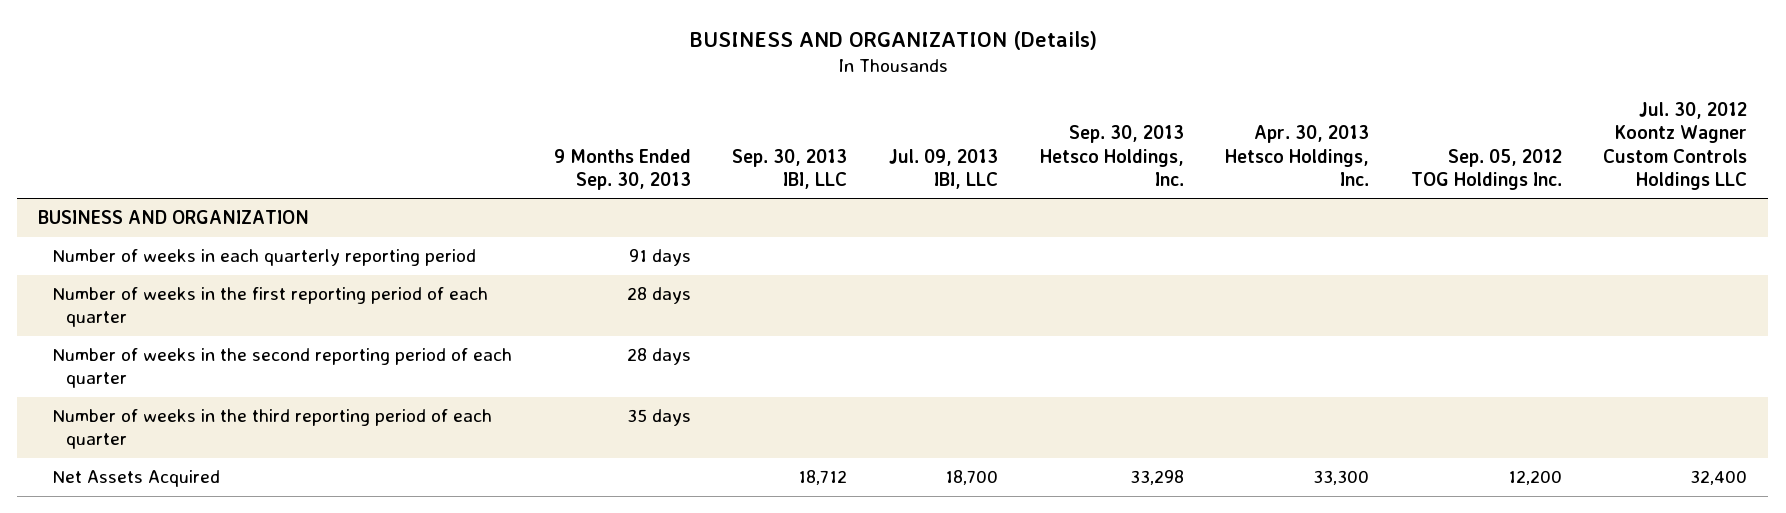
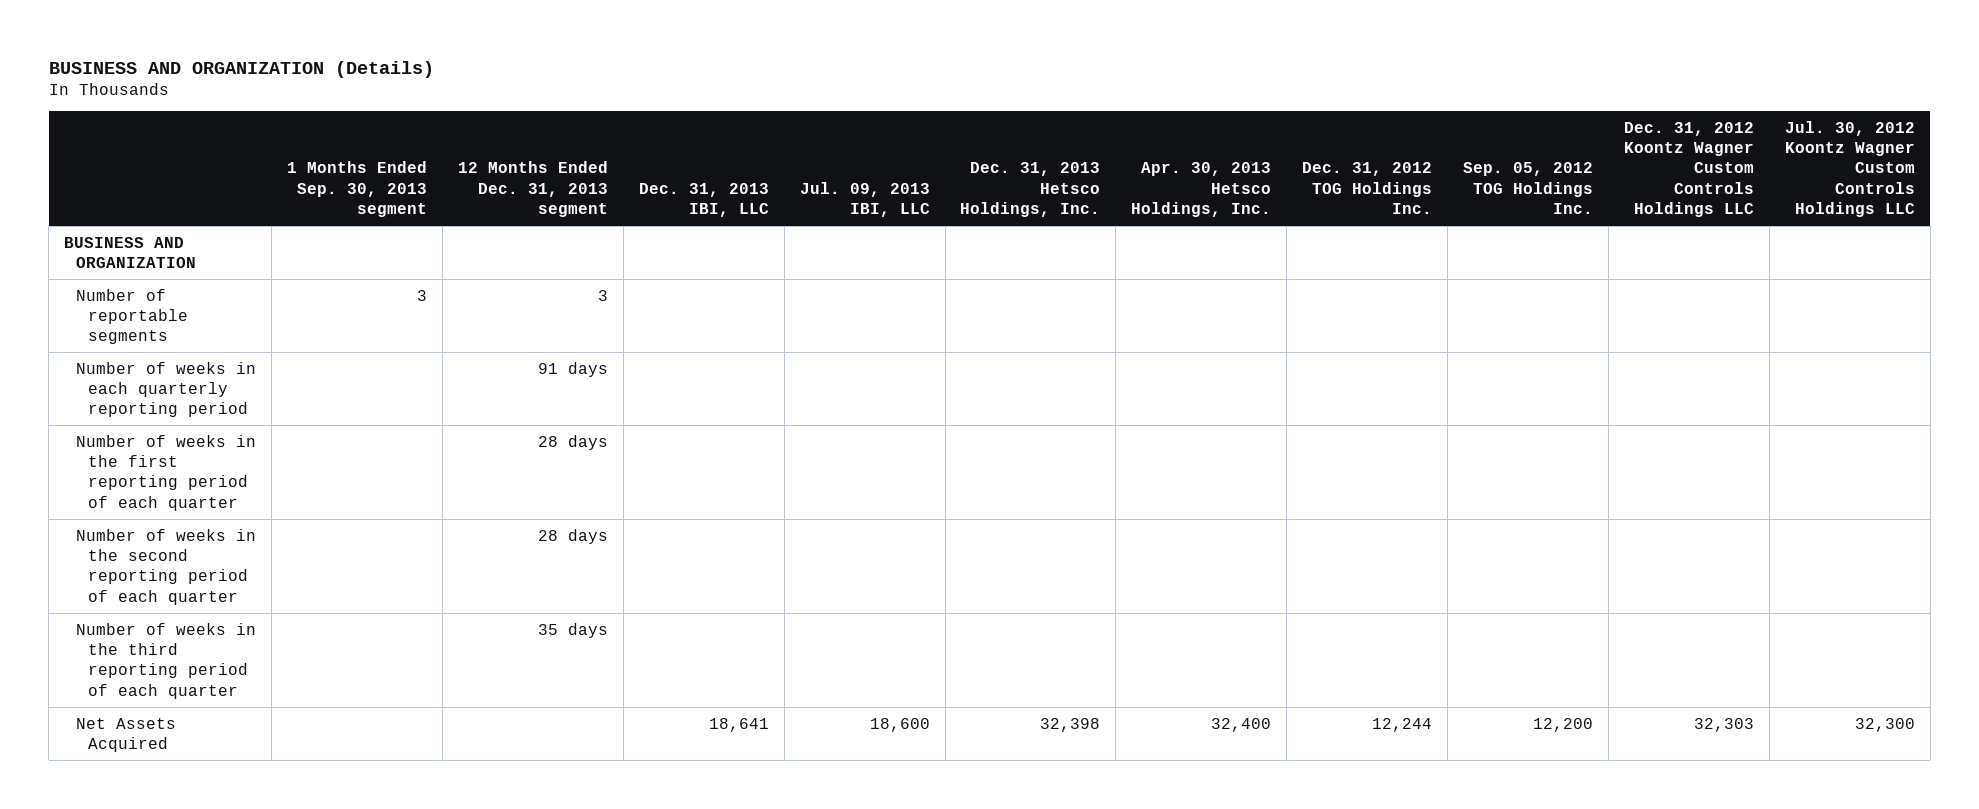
- | 9 Months Ended Sep. 30, 2013 | Sep. 30, 2013 IBI, LLC | Jul. 09, 2013 IBI, LLC | Sep. 30, 2013 Hetsco Holdings, Inc. | Apr. 30, 2013 Hetsco Holdings, Inc. | Sep. 05, 2012 TOG Holdings Inc. | Jul. 30, 2012 Koontz Wagner Custom Controls Holdings LLC
+ | 1 Months Ended Sep. 30, 2013 segment | 12 Months Ended Dec. 31, 2013 segment | Dec. 31, 2013 IBI, LLC | Jul. 09, 2013 IBI, LLC | Dec. 31, 2013 Hetsco Holdings, Inc. | Apr. 30, 2013 Hetsco Holdings, Inc. | Dec. 31, 2012 TOG Holdings Inc. | Sep. 05, 2012 TOG Holdings Inc. | Dec. 31, 2012 Koontz Wagner Custom Controls Holdings LLC | Jul. 30, 2012 Koontz Wagner Custom Controls Holdings LLC
+ Number of reportable segments | 3 | 3 | | | | | | | |
- Net Assets Acquired | | 18,712 | 18,700 | 33,298 | 33,300 | 12,200 | 32,400
+ Net Assets Acquired | | | 18,641 | 18,600 | 32,398 | 32,400 | 12,244 | 12,200 | 32,303 | 32,300

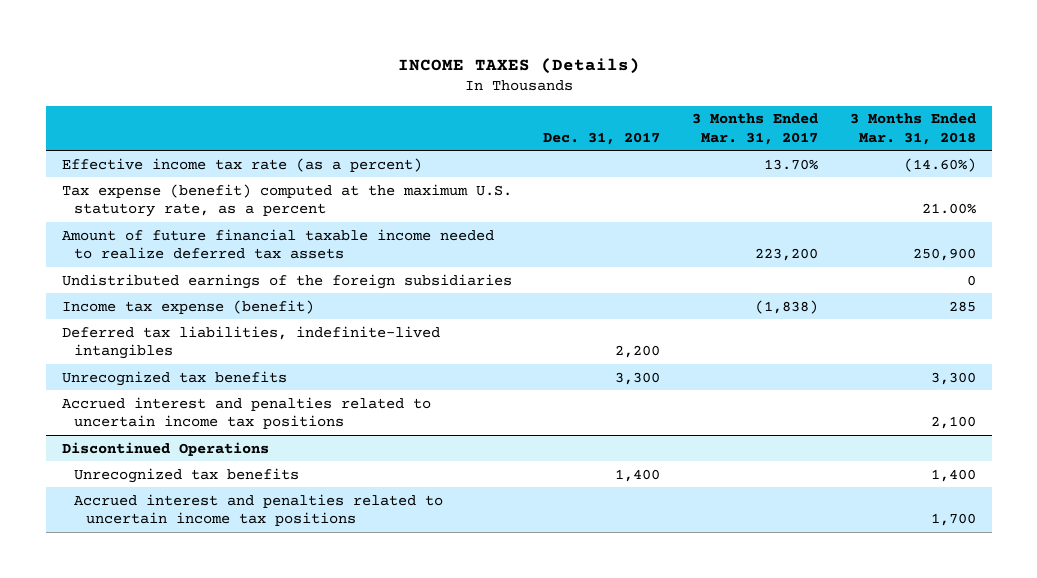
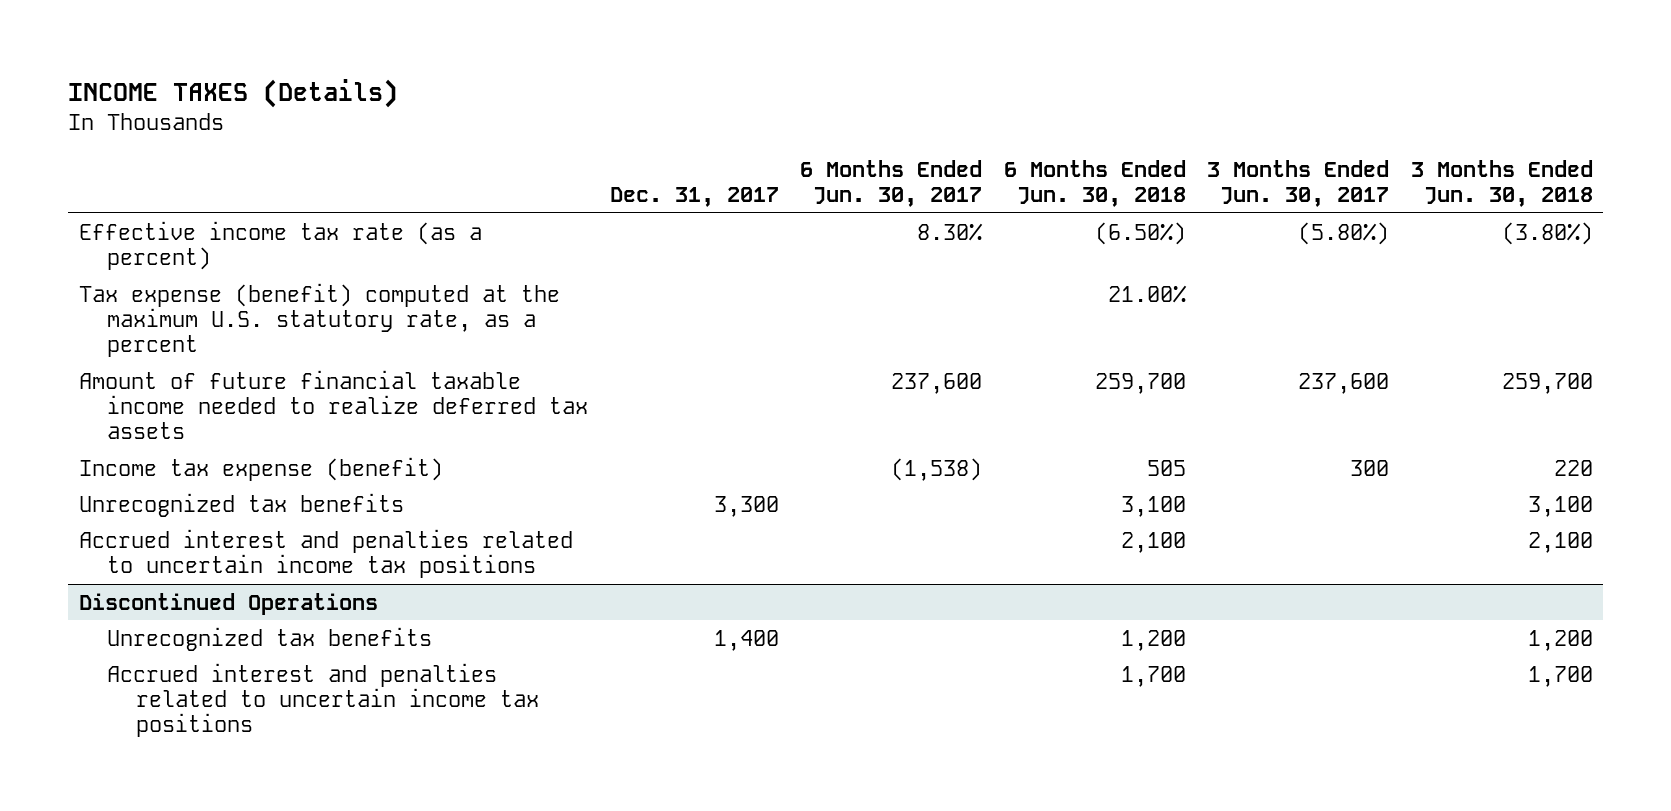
- | Dec. 31, 2017 | 3 Months Ended Mar. 31, 2017 | 3 Months Ended Mar. 31, 2018
+ | Dec. 31, 2017 | 6 Months Ended Jun. 30, 2017 | 6 Months Ended Jun. 30, 2018 | 3 Months Ended Jun. 30, 2017 | 3 Months Ended Jun. 30, 2018
- Undistributed earnings of the foreign subsidiaries | | | 0
- Deferred tax liabilities, indefinite-lived intangibles | 2,200 | |

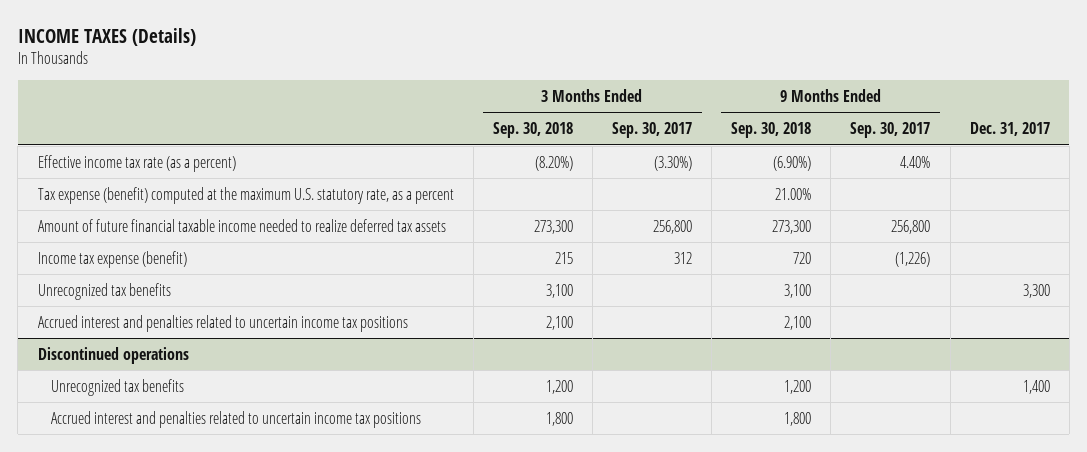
- | Dec. 31, 2017 | 6 Months Ended Jun. 30, 2017 | 6 Months Ended Jun. 30, 2018 | 3 Months Ended Jun. 30, 2017 | 3 Months Ended Jun. 30, 2018
+ | 3 Months Ended Sep. 30, 2018 | 3 Months Ended Sep. 30, 2017 | 9 Months Ended Sep. 30, 2018 | 9 Months Ended Sep. 30, 2017 | Dec. 31, 2017
- Discontinued Operations
+ Discontinued operations

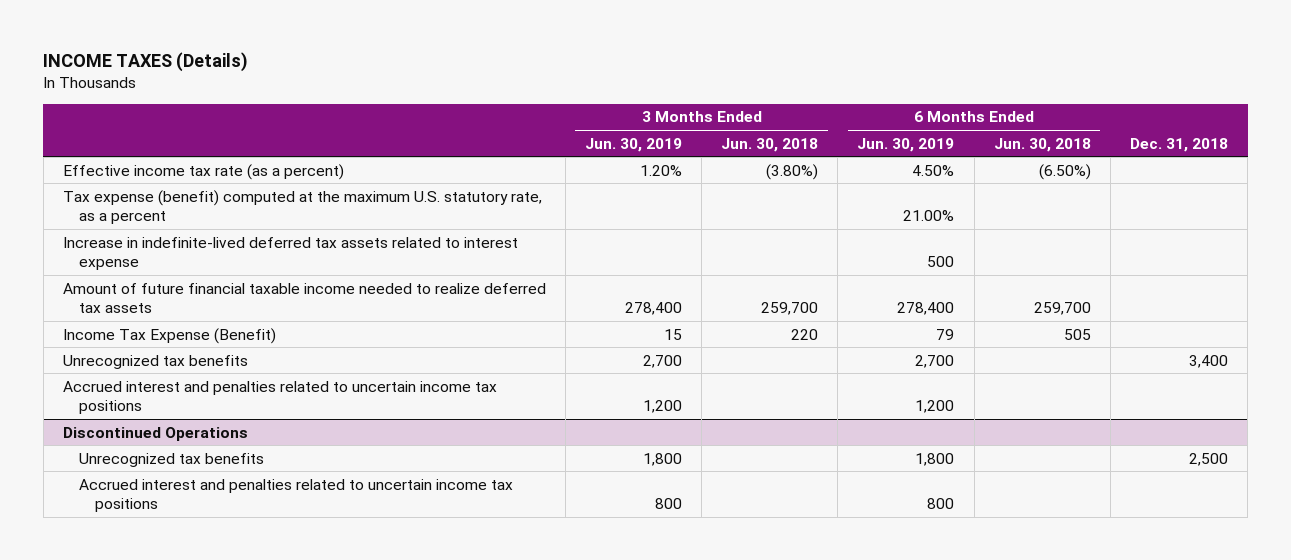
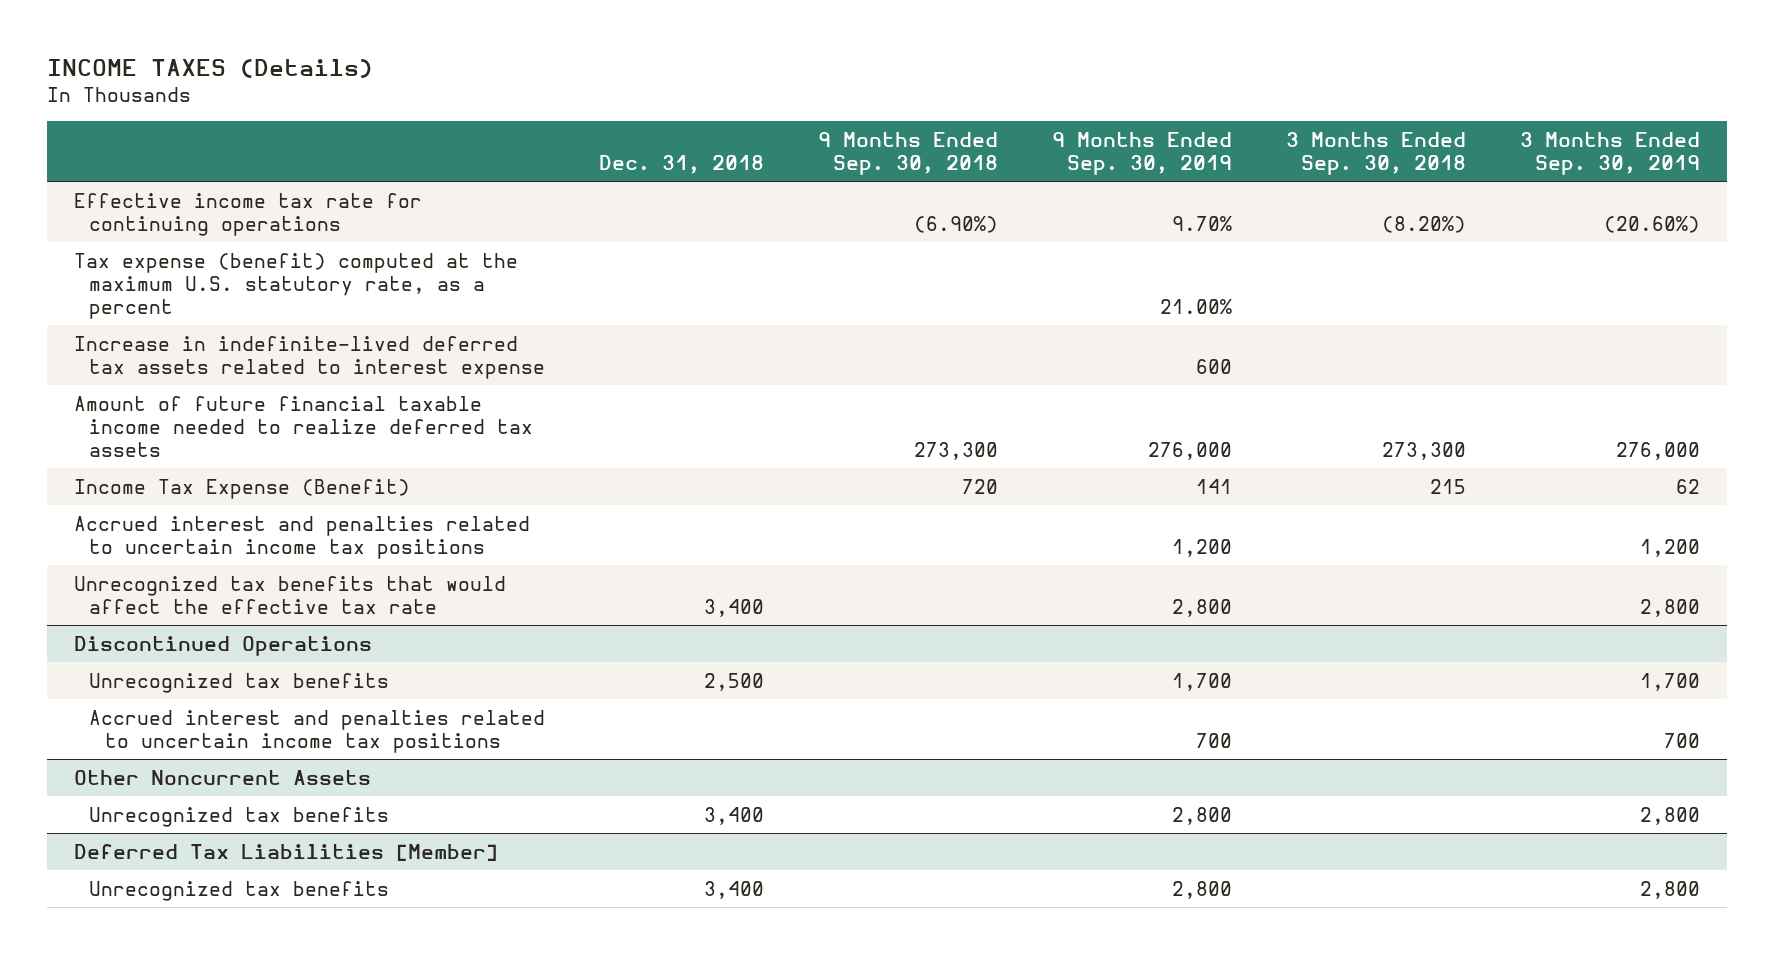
- | 3 Months Ended Jun. 30, 2019 | 3 Months Ended Jun. 30, 2018 | 6 Months Ended Jun. 30, 2019 | 6 Months Ended Jun. 30, 2018 | Dec. 31, 2018
+ | Dec. 31, 2018 | 9 Months Ended Sep. 30, 2018 | 9 Months Ended Sep. 30, 2019 | 3 Months Ended Sep. 30, 2018 | 3 Months Ended Sep. 30, 2019
- Effective income tax rate (as a percent) | 1.20% | (3.80%) | 4.50% | (6.50%) |
+ Effective income tax rate for continuing operations | | (6.90%) | 9.70% | (8.20%) | (20.60%)
- Unrecognized tax benefits | 2,700 | | 2,700 | | 3,400
+ Unrecognized tax benefits that would affect the effective tax rate | 3,400 | | 2,800 | | 2,800
+ Other Noncurrent Assets
+ Unrecognized tax benefits | 3,400 | | 2,800 | | 2,800
+ Deferred Tax Liabilities [Member]
+ Unrecognized tax benefits | 3,400 | | 2,800 | | 2,800

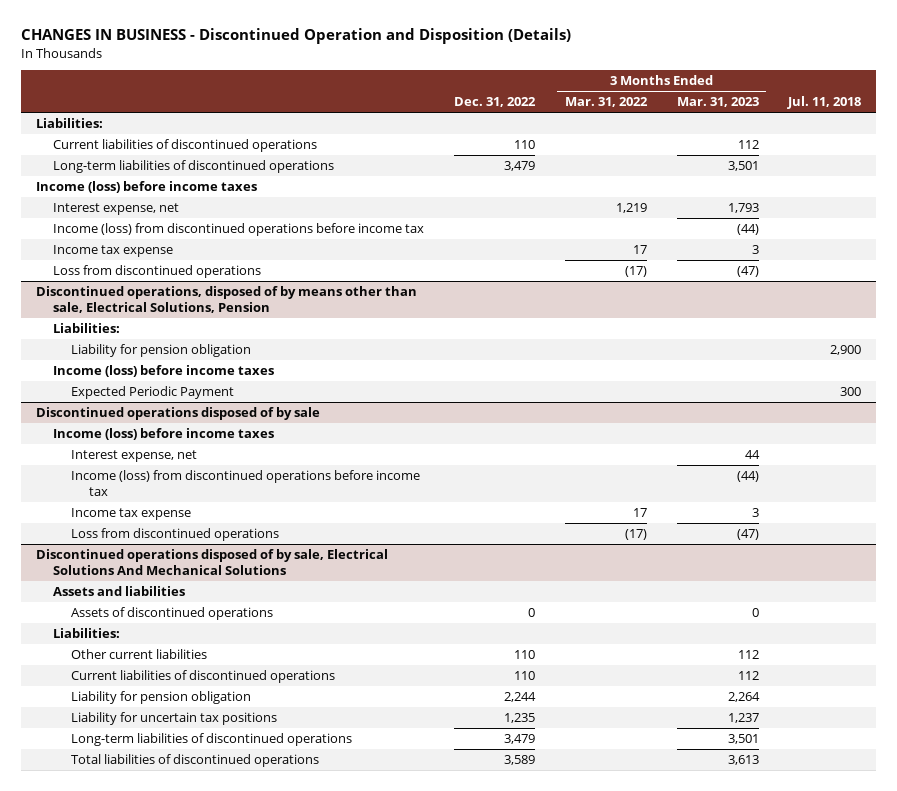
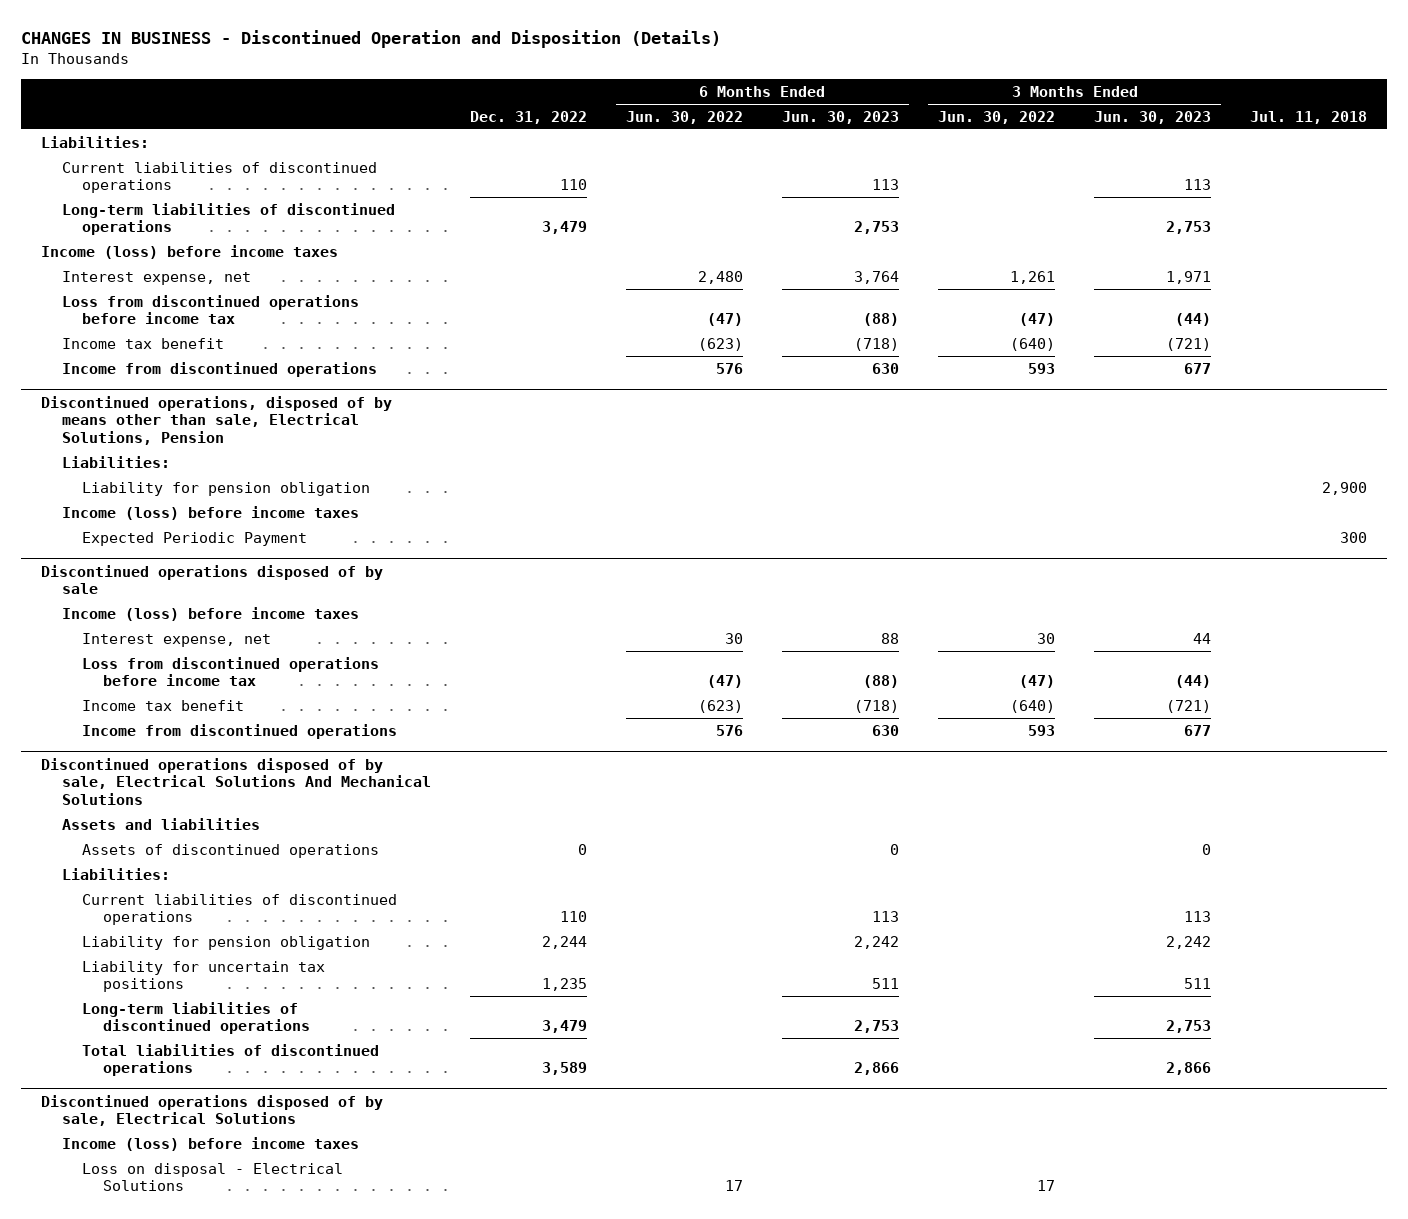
- | Dec. 31, 2022 | 3 Months Ended Mar. 31, 2022 | 3 Months Ended Mar. 31, 2023 | Jul. 11, 2018
+ | Dec. 31, 2022 | 6 Months Ended Jun. 30, 2022 | 6 Months Ended Jun. 30, 2023 | 3 Months Ended Jun. 30, 2022 | 3 Months Ended Jun. 30, 2023 | Jul. 11, 2018
- Income (loss) from discontinued operations before income tax | | | (44) |
- Income tax expense | | 17 | 3 |
- Loss from discontinued operations | | (17) | (47) |
+ Loss from discontinued operations before income tax | | (47) | (88) | (47) | (44) |
+ Income tax benefit | | (623) | (718) | (640) | (721) |
+ Income from discontinued operations | | 576 | 630 | 593 | 677 |
@ Discontinued operations disposed of by sale
- Income (loss) from discontinued operations before income tax | | | (44) |
- Income tax expense | | 17 | 3 |
- Loss from discontinued operations | | (17) | (47) |
+ Loss from discontinued operations before income tax | | (47) | (88) | (47) | (44) |
+ Income tax benefit | | (623) | (718) | (640) | (721) |
+ Income from discontinued operations | | 576 | 630 | 593 | 677 |
@ Discontinued operations disposed of by sale, Electrical Solutions And Mechanical Solutions
- Other current liabilities | 110 | | 112 |
+ Discontinued operations disposed of by sale, Electrical Solutions
+ Income (loss) before income taxes
+ Loss on disposal - Electrical Solutions | | 17 | | 17 | |

